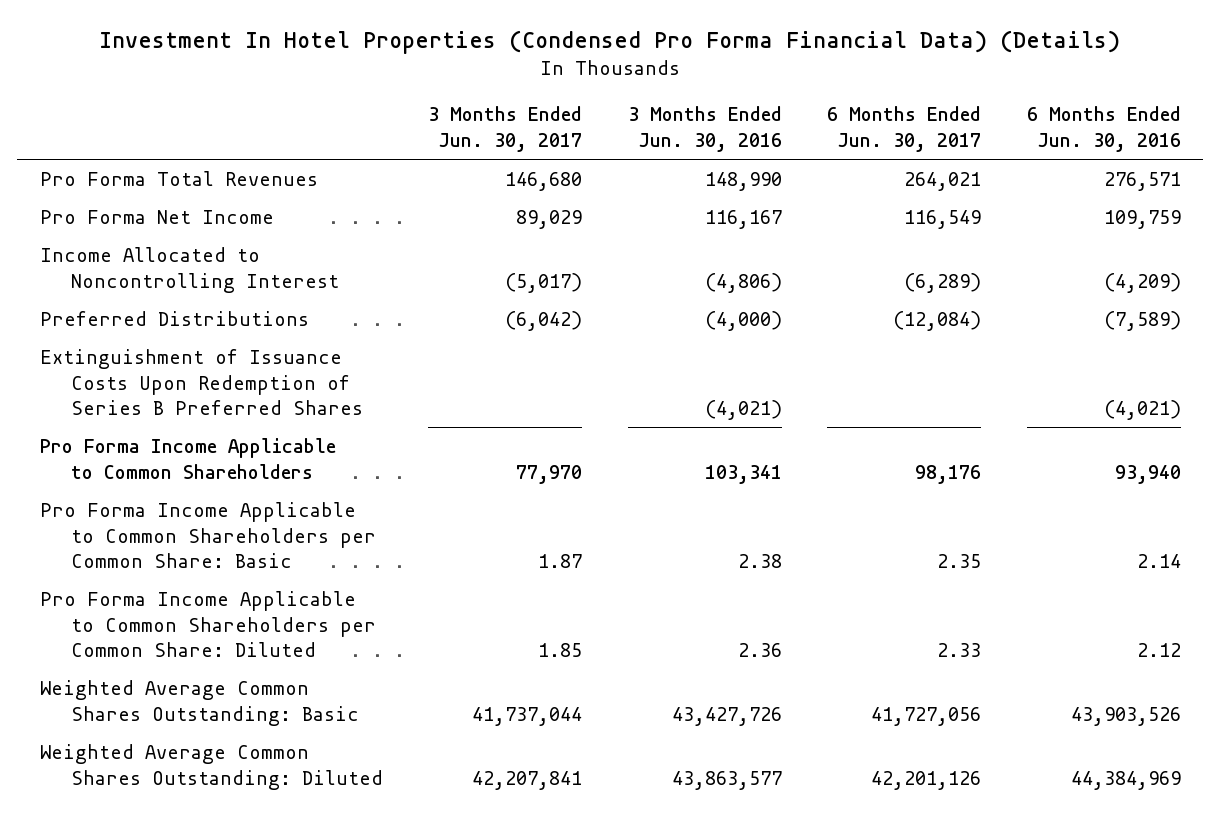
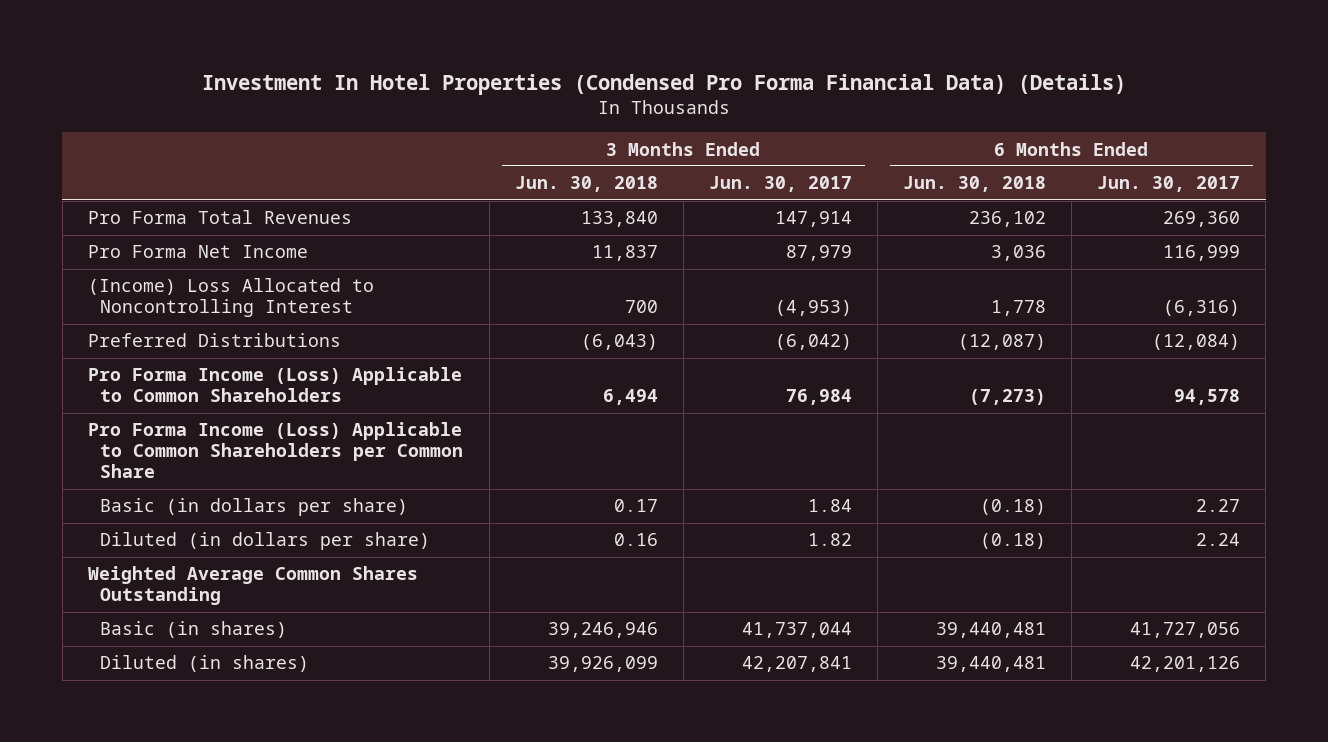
- | 3 Months Ended Jun. 30, 2017 | 3 Months Ended Jun. 30, 2016 | 6 Months Ended Jun. 30, 2017 | 6 Months Ended Jun. 30, 2016
+ | 3 Months Ended Jun. 30, 2018 | 3 Months Ended Jun. 30, 2017 | 6 Months Ended Jun. 30, 2018 | 6 Months Ended Jun. 30, 2017
- Pro Forma Total Revenues | 146,680 | 148,990 | 264,021 | 276,571
- Pro Forma Net Income | 89,029 | 116,167 | 116,549 | 109,759
- Income Allocated to Noncontrolling Interest | (5,017) | (4,806) | (6,289) | (4,209)
+ Pro Forma Total Revenues | 133,840 | 147,914 | 236,102 | 269,360
+ Pro Forma Net Income | 11,837 | 87,979 | 3,036 | 116,999
+ (Income) Loss Allocated to Noncontrolling Interest | 700 | (4,953) | 1,778 | (6,316)
- Extinguishment of Issuance Costs Upon Redemption of Series B Preferred Shares | | (4,021) | | (4,021)
- Pro Forma Income Applicable to Common Shareholders | 77,970 | 103,341 | 98,176 | 93,940
- Pro Forma Income Applicable to Common Shareholders per Common Share: Basic | 1.87 | 2.38 | 2.35 | 2.14
- Pro Forma Income Applicable to Common Shareholders per Common Share: Diluted | 1.85 | 2.36 | 2.33 | 2.12
- Weighted Average Common Shares Outstanding: Basic | 41,737,044 | 43,427,726 | 41,727,056 | 43,903,526
- Weighted Average Common Shares Outstanding: Diluted | 42,207,841 | 43,863,577 | 42,201,126 | 44,384,969
+ Pro Forma Income (Loss) Applicable to Common Shareholders | 6,494 | 76,984 | (7,273) | 94,578
+ Pro Forma Income (Loss) Applicable to Common Shareholders per Common Share
+ Basic (in dollars per share) | 0.17 | 1.84 | (0.18) | 2.27
+ Diluted (in dollars per share) | 0.16 | 1.82 | (0.18) | 2.24
+ Weighted Average Common Shares Outstanding
+ Basic (in shares) | 39,246,946 | 41,737,044 | 39,440,481 | 41,727,056
+ Diluted (in shares) | 39,926,099 | 42,207,841 | 39,440,481 | 42,201,126

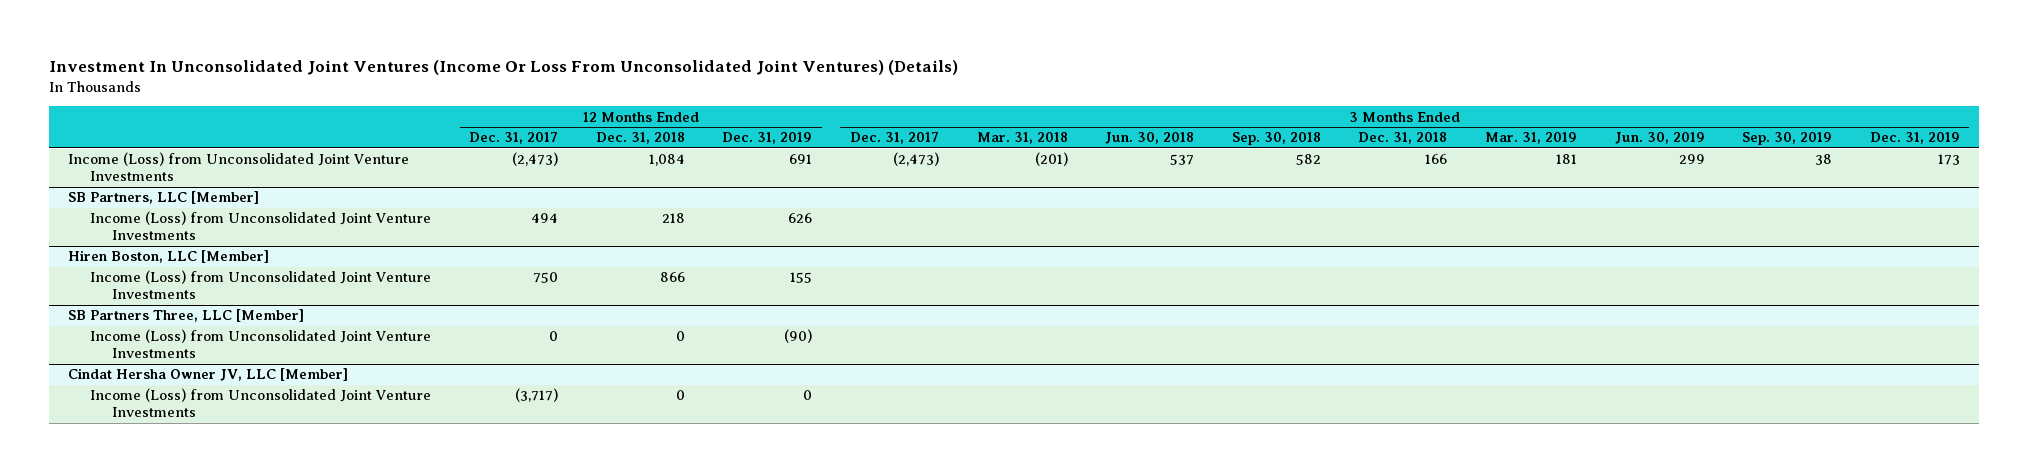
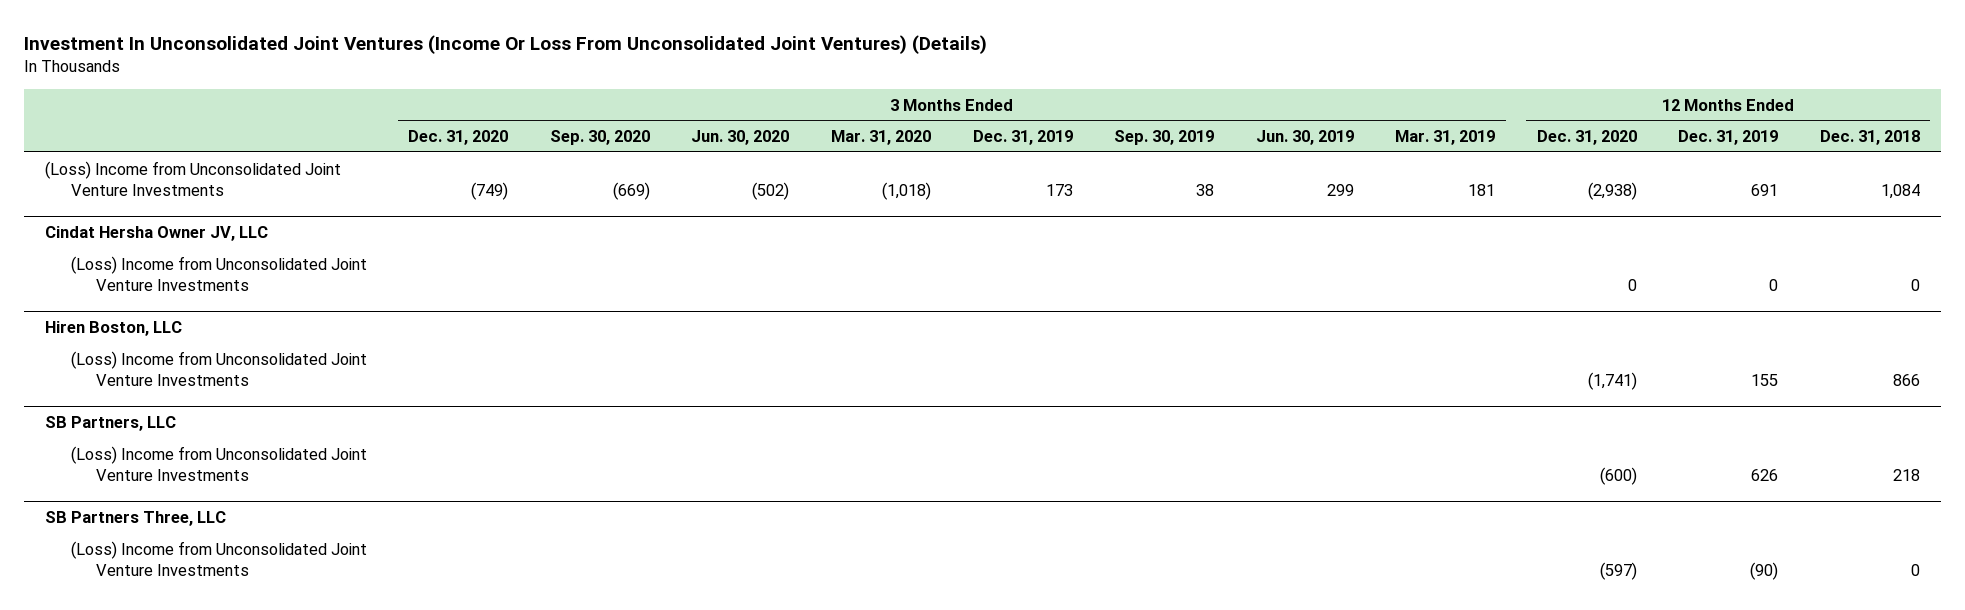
- | 12 Months Ended Dec. 31, 2017 | 12 Months Ended Dec. 31, 2018 | 12 Months Ended Dec. 31, 2019 | 3 Months Ended Dec. 31, 2017 | 3 Months Ended Mar. 31, 2018 | 3 Months Ended Jun. 30, 2018 | 3 Months Ended Sep. 30, 2018 | 3 Months Ended Dec. 31, 2018 | 3 Months Ended Mar. 31, 2019 | 3 Months Ended Jun. 30, 2019 | 3 Months Ended Sep. 30, 2019 | 3 Months Ended Dec. 31, 2019
+ | 3 Months Ended Dec. 31, 2020 | 3 Months Ended Sep. 30, 2020 | 3 Months Ended Jun. 30, 2020 | 3 Months Ended Mar. 31, 2020 | 3 Months Ended Dec. 31, 2019 | 3 Months Ended Sep. 30, 2019 | 3 Months Ended Jun. 30, 2019 | 3 Months Ended Mar. 31, 2019 | 12 Months Ended Dec. 31, 2020 | 12 Months Ended Dec. 31, 2019 | 12 Months Ended Dec. 31, 2018
- Income (Loss) from Unconsolidated Joint Venture Investments | (2,473) | 1,084 | 691 | (2,473) | (201) | 537 | 582 | 166 | 181 | 299 | 38 | 173
- SB Partners, LLC [Member]
- Income (Loss) from Unconsolidated Joint Venture Investments | 494 | 218 | 626 | | | | | | | | |
- Hiren Boston, LLC [Member]
- Income (Loss) from Unconsolidated Joint Venture Investments | 750 | 866 | 155 | | | | | | | | |
- SB Partners Three, LLC [Member]
- Income (Loss) from Unconsolidated Joint Venture Investments | 0 | 0 | (90) | | | | | | | | |
- Cindat Hersha Owner JV, LLC [Member]
- Income (Loss) from Unconsolidated Joint Venture Investments | (3,717) | 0 | 0 | | | | | | | | |
+ (Loss) Income from Unconsolidated Joint Venture Investments | (749) | (669) | (502) | (1,018) | 173 | 38 | 299 | 181 | (2,938) | 691 | 1,084
+ Cindat Hersha Owner JV, LLC
+ (Loss) Income from Unconsolidated Joint Venture Investments | | | | | | | | | 0 | 0 | 0
+ Hiren Boston, LLC
+ (Loss) Income from Unconsolidated Joint Venture Investments | | | | | | | | | (1,741) | 155 | 866
+ SB Partners, LLC
+ (Loss) Income from Unconsolidated Joint Venture Investments | | | | | | | | | (600) | 626 | 218
+ SB Partners Three, LLC
+ (Loss) Income from Unconsolidated Joint Venture Investments | | | | | | | | | (597) | (90) | 0

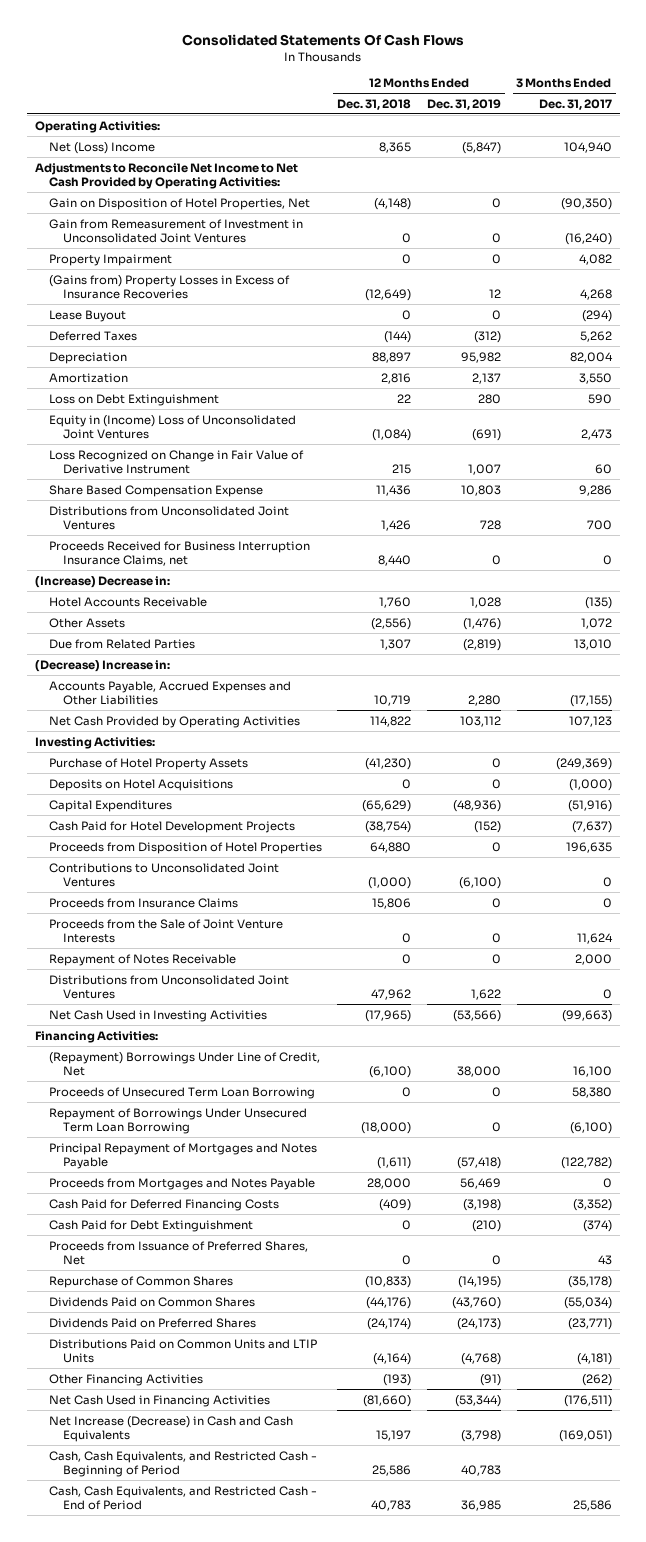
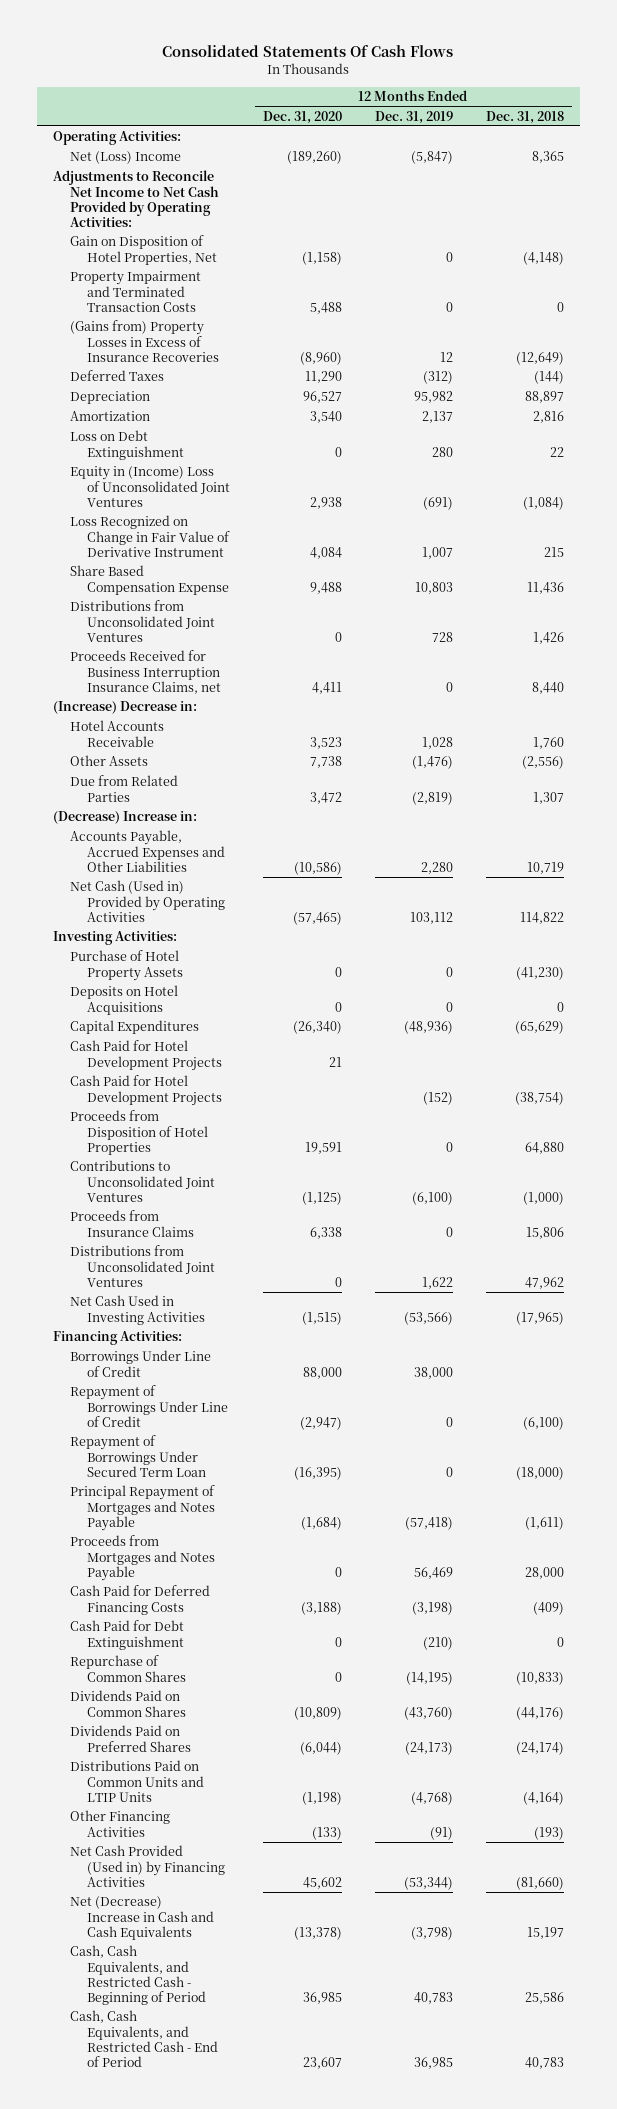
- | 12 Months Ended Dec. 31, 2018 | 12 Months Ended Dec. 31, 2019 | 3 Months Ended Dec. 31, 2017
+ | 12 Months Ended Dec. 31, 2020 | 12 Months Ended Dec. 31, 2019 | 12 Months Ended Dec. 31, 2018
- Gain from Remeasurement of Investment in Unconsolidated Joint Ventures | 0 | 0 | (16,240)
- Property Impairment | 0 | 0 | 4,082
+ Property Impairment and Terminated Transaction Costs | 5,488 | 0 | 0
- Lease Buyout | 0 | 0 | (294)
- Net Cash Provided by Operating Activities | 114,822 | 103,112 | 107,123
+ Net Cash (Used in) Provided by Operating Activities | (57,465) | 103,112 | 114,822
+ Cash Paid for Hotel Development Projects | 21 | |
- Proceeds from the Sale of Joint Venture Interests | 0 | 0 | 11,624
- Repayment of Notes Receivable | 0 | 0 | 2,000
- (Repayment) Borrowings Under Line of Credit, Net | (6,100) | 38,000 | 16,100
- Proceeds of Unsecured Term Loan Borrowing | 0 | 0 | 58,380
- Repayment of Borrowings Under Unsecured Term Loan Borrowing | (18,000) | 0 | (6,100)
+ Borrowings Under Line of Credit | 88,000 | 38,000 |
+ Repayment of Borrowings Under Line of Credit | (2,947) | 0 | (6,100)
+ Repayment of Borrowings Under Secured Term Loan | (16,395) | 0 | (18,000)
- Proceeds from Issuance of Preferred Shares, Net | 0 | 0 | 43
- Net Cash Used in Financing Activities | (81,660) | (53,344) | (176,511)
- Net Increase (Decrease) in Cash and Cash Equivalents | 15,197 | (3,798) | (169,051)
+ Net Cash Provided (Used in) by Financing Activities | 45,602 | (53,344) | (81,660)
+ Net (Decrease) Increase in Cash and Cash Equivalents | (13,378) | (3,798) | 15,197

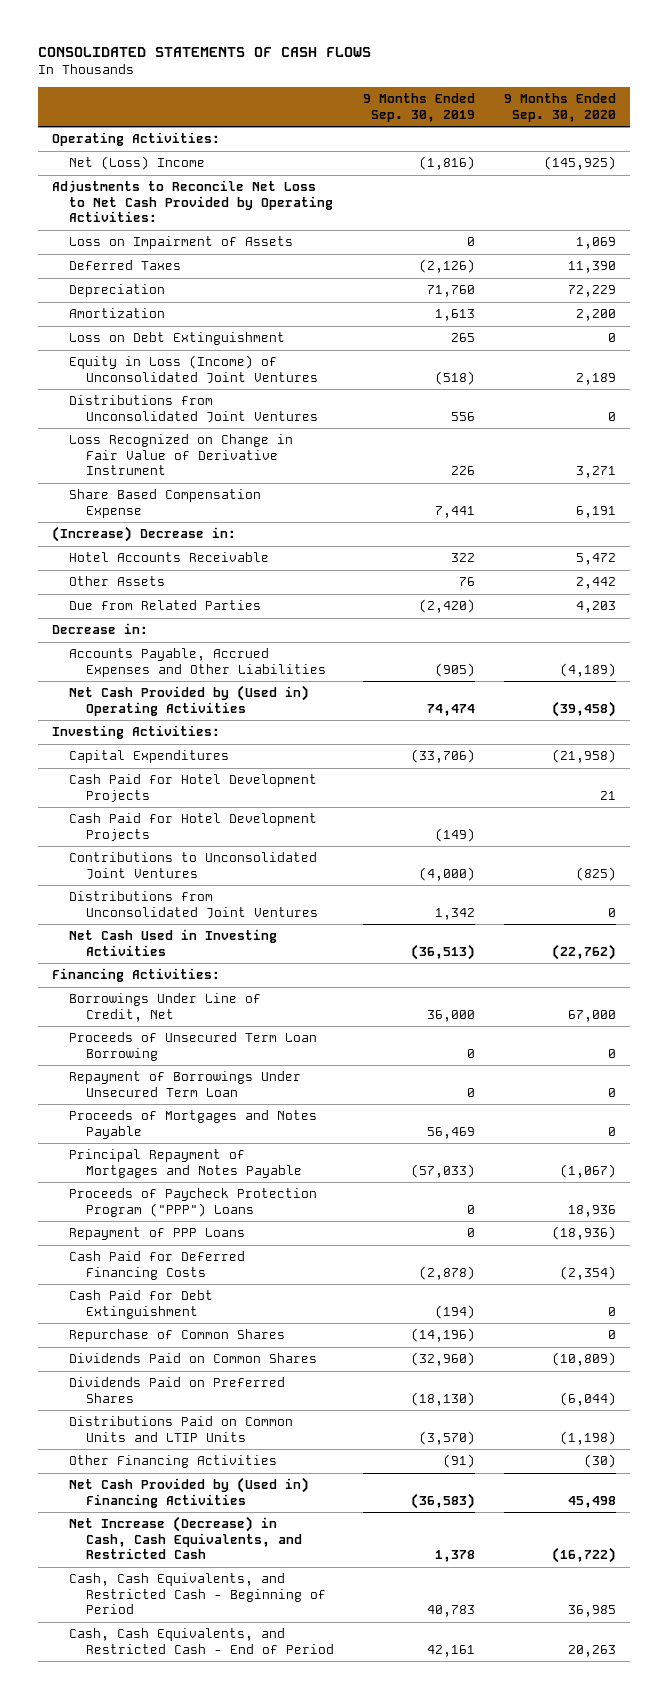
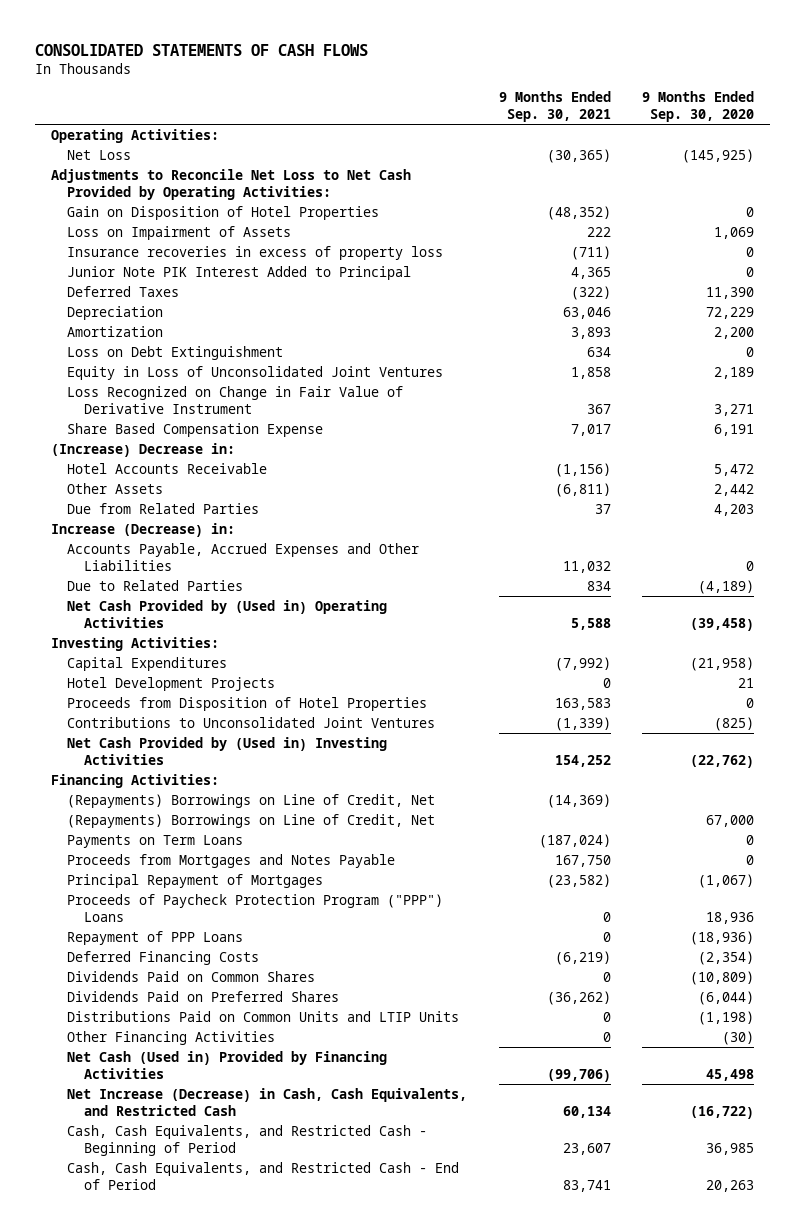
- | 9 Months Ended Sep. 30, 2019 | 9 Months Ended Sep. 30, 2020
+ | 9 Months Ended Sep. 30, 2021 | 9 Months Ended Sep. 30, 2020
- Net (Loss) Income | (1,816) | (145,925)
+ Net Loss | (30,365) | (145,925)
+ Gain on Disposition of Hotel Properties | (48,352) | 0
+ Insurance recoveries in excess of property loss | (711) | 0
+ Junior Note PIK Interest Added to Principal | 4,365 | 0
- Equity in Loss (Income) of Unconsolidated Joint Ventures | (518) | 2,189
- Distributions from Unconsolidated Joint Ventures | 556 | 0
+ Equity in Loss of Unconsolidated Joint Ventures | 1,858 | 2,189
- Decrease in:
- Accounts Payable, Accrued Expenses and Other Liabilities | (905) | (4,189)
+ Increase (Decrease) in:
+ Accounts Payable, Accrued Expenses and Other Liabilities | 11,032 | 0
+ Due to Related Parties | 834 | (4,189)
- Cash Paid for Hotel Development Projects | | 21
- Cash Paid for Hotel Development Projects | (149) |
+ Hotel Development Projects | 0 | 21
+ Proceeds from Disposition of Hotel Properties | 163,583 | 0
- Distributions from Unconsolidated Joint Ventures | 1,342 | 0
- Net Cash Used in Investing Activities | (36,513) | (22,762)
+ Net Cash Provided by (Used in) Investing Activities | 154,252 | (22,762)
- Borrowings Under Line of Credit, Net | 36,000 | 67,000
- Proceeds of Unsecured Term Loan Borrowing | 0 | 0
- Repayment of Borrowings Under Unsecured Term Loan | 0 | 0
- Proceeds of Mortgages and Notes Payable | 56,469 | 0
- Principal Repayment of Mortgages and Notes Payable | (57,033) | (1,067)
+ (Repayments) Borrowings on Line of Credit, Net | (14,369) |
+ (Repayments) Borrowings on Line of Credit, Net | | 67,000
+ Payments on Term Loans | (187,024) | 0
+ Proceeds from Mortgages and Notes Payable | 167,750 | 0
+ Principal Repayment of Mortgages | (23,582) | (1,067)
- Cash Paid for Deferred Financing Costs | (2,878) | (2,354)
- Cash Paid for Debt Extinguishment | (194) | 0
- Repurchase of Common Shares | (14,196) | 0
+ Deferred Financing Costs | (6,219) | (2,354)
- Net Cash Provided by (Used in) Financing Activities | (36,583) | 45,498
+ Net Cash (Used in) Provided by Financing Activities | (99,706) | 45,498

